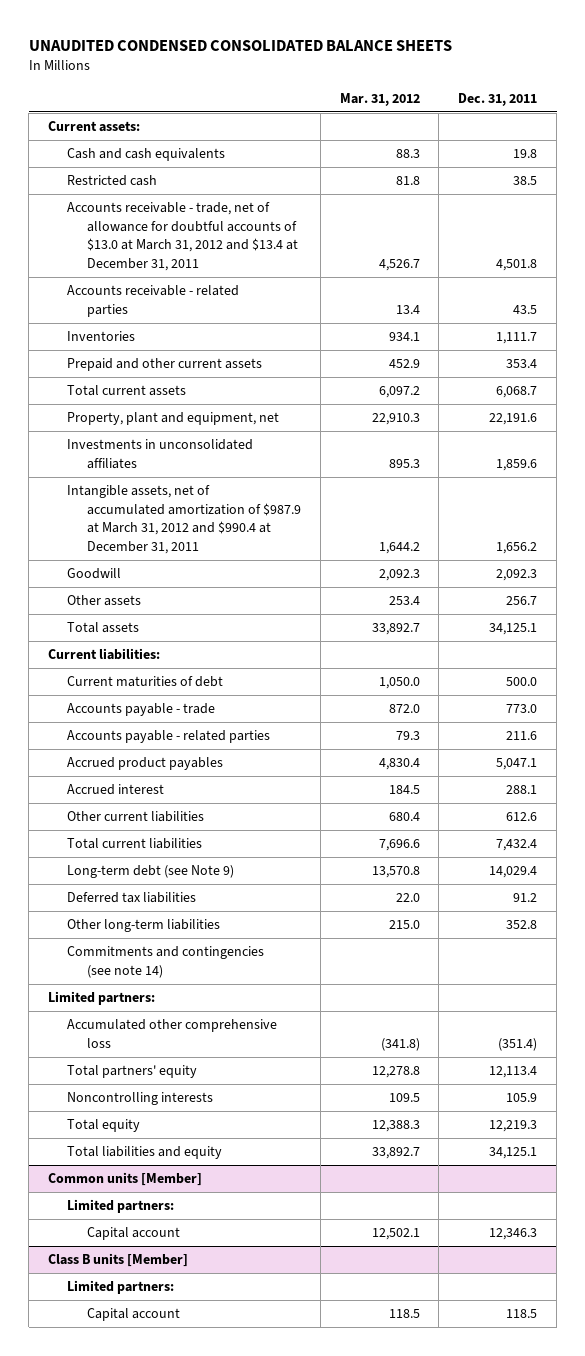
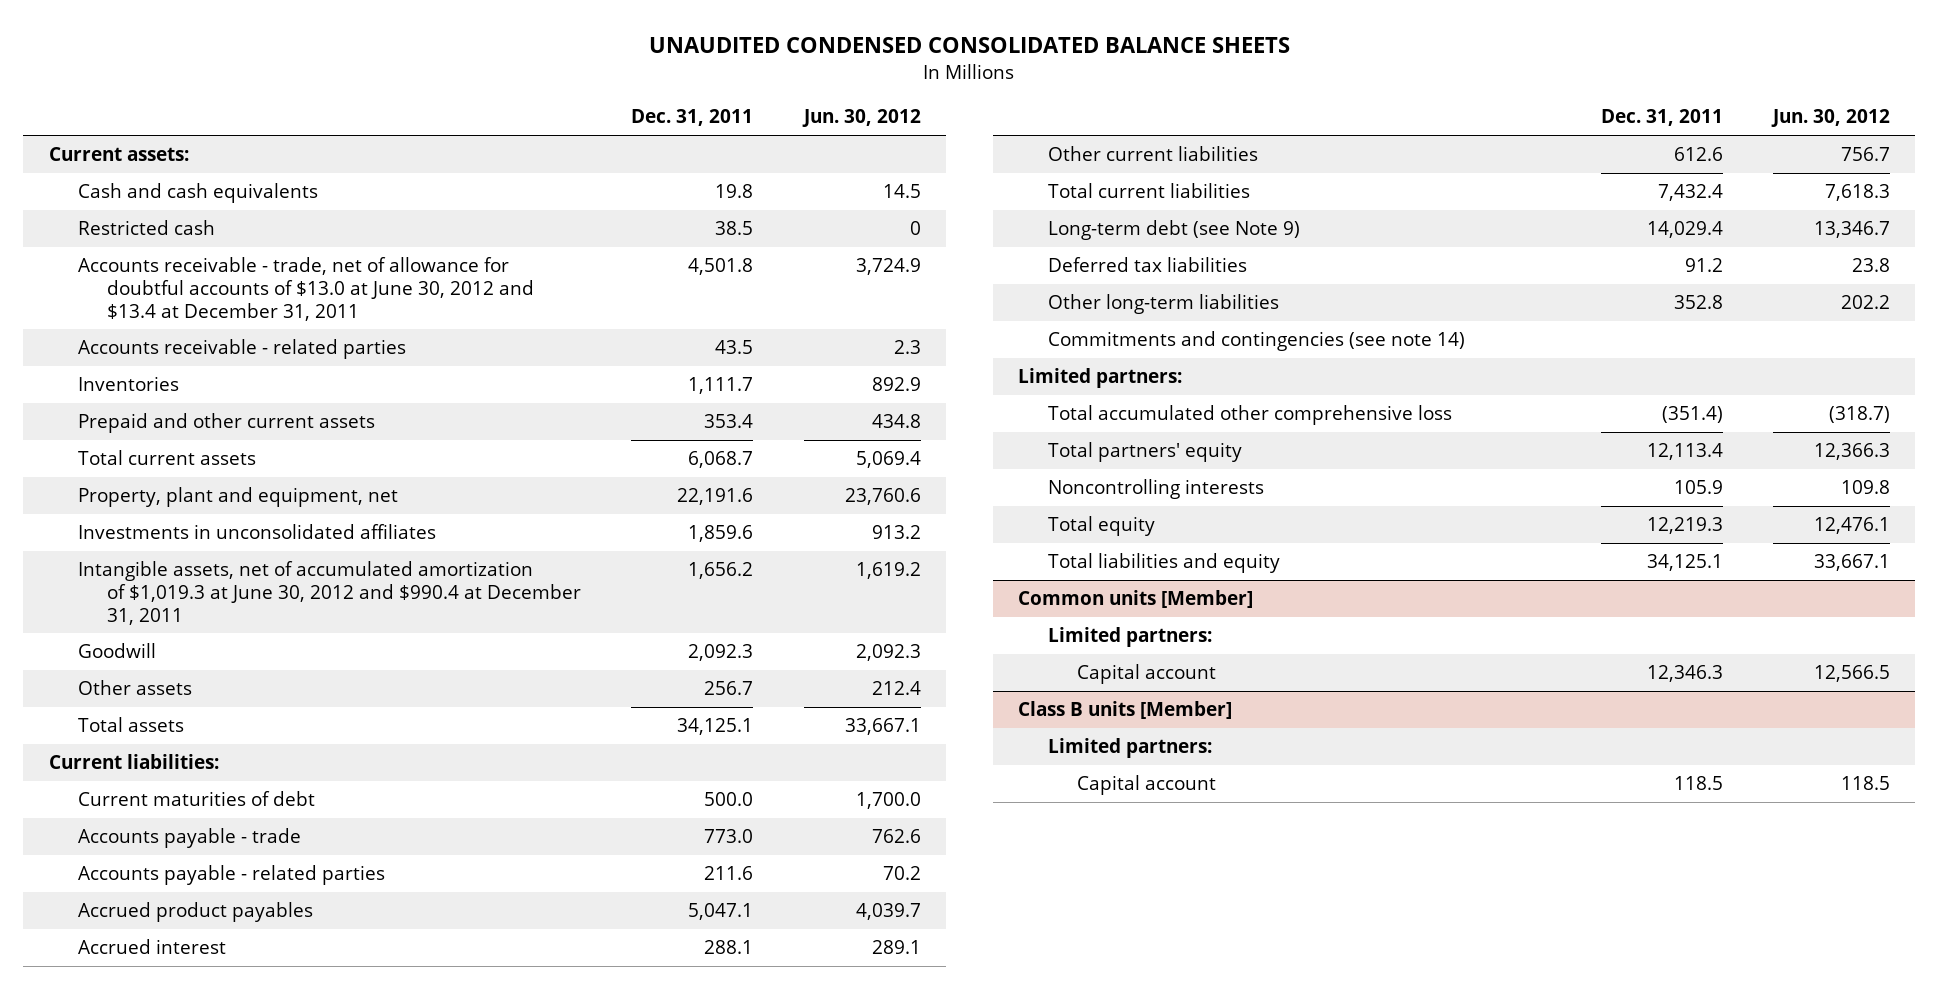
- | Mar. 31, 2012 | Dec. 31, 2011
+ | Dec. 31, 2011 | Jun. 30, 2012
- Accounts receivable - trade, net of allowance for doubtful accounts of $13.0 at March 31, 2012 and $13.4 at December 31, 2011 | 4,526.7 | 4,501.8
+ Accounts receivable - trade, net of allowance for doubtful accounts of $13.0 at June 30, 2012 and $13.4 at December 31, 2011 | 4,501.8 | 3,724.9
- Intangible assets, net of accumulated amortization of $987.9 at March 31, 2012 and $990.4 at December 31, 2011 | 1,644.2 | 1,656.2
+ Intangible assets, net of accumulated amortization of $1,019.3 at June 30, 2012 and $990.4 at December 31, 2011 | 1,656.2 | 1,619.2
- Accumulated other comprehensive loss | (341.8) | (351.4)
+ Total accumulated other comprehensive loss | (351.4) | (318.7)

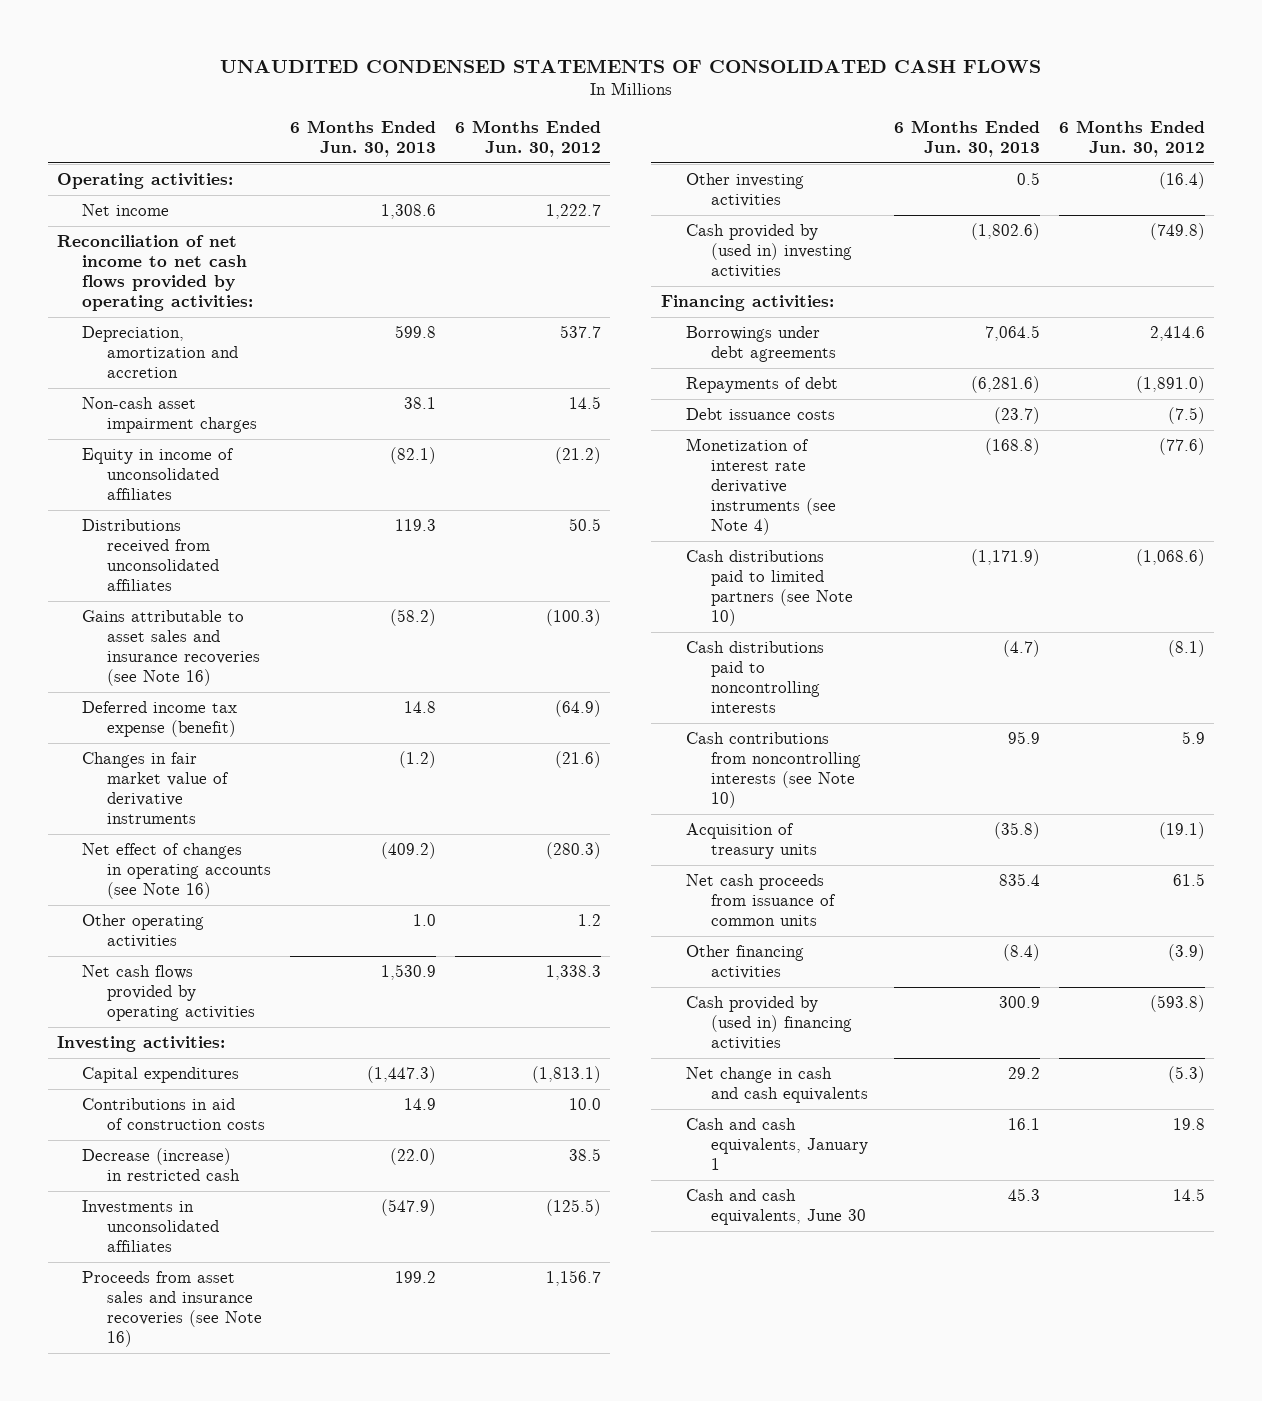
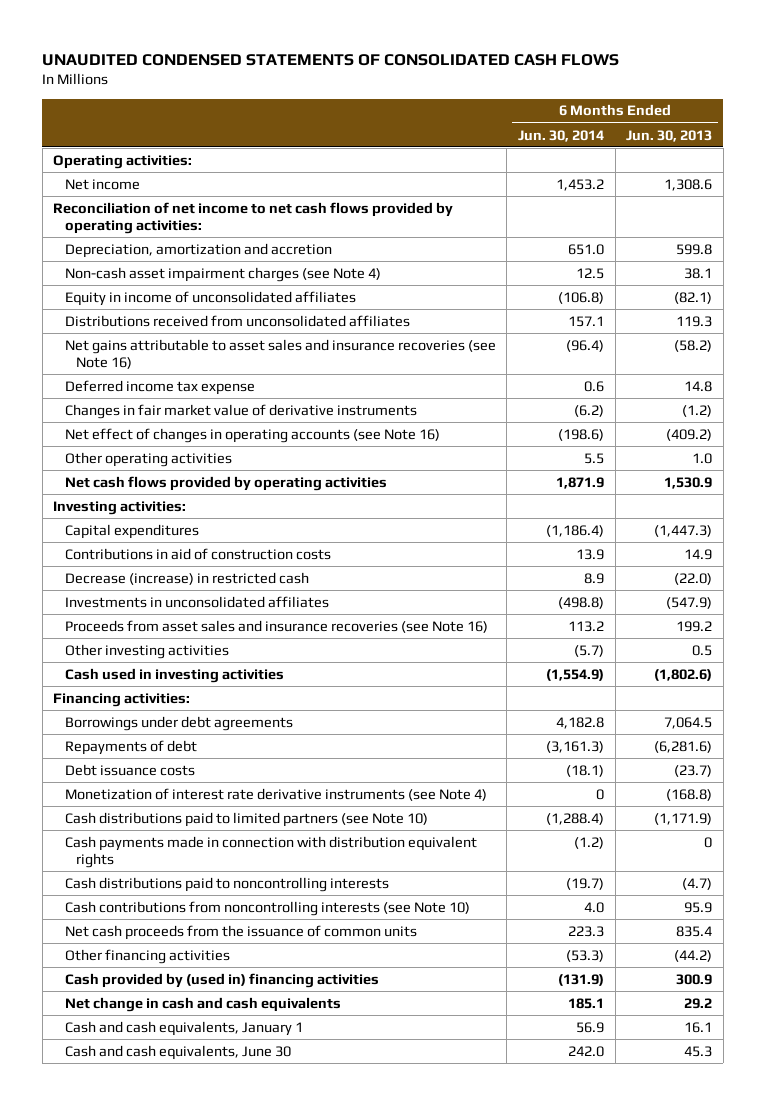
- | 6 Months Ended Jun. 30, 2013 | 6 Months Ended Jun. 30, 2012
+ | 6 Months Ended Jun. 30, 2014 | 6 Months Ended Jun. 30, 2013
- Non-cash asset impairment charges | 38.1 | 14.5
+ Non-cash asset impairment charges (see Note 4) | 12.5 | 38.1
- Gains attributable to asset sales and insurance recoveries (see Note 16) | (58.2) | (100.3)
- Deferred income tax expense (benefit) | 14.8 | (64.9)
+ Net gains attributable to asset sales and insurance recoveries (see Note 16) | (96.4) | (58.2)
+ Deferred income tax expense | 0.6 | 14.8
- Cash provided by (used in) investing activities | (1,802.6) | (749.8)
+ Cash used in investing activities | (1,554.9) | (1,802.6)
+ Cash payments made in connection with distribution equivalent rights | (1.2) | 0
- Acquisition of treasury units | (35.8) | (19.1)
- Net cash proceeds from issuance of common units | 835.4 | 61.5
- Other financing activities | (8.4) | (3.9)
+ Net cash proceeds from the issuance of common units | 223.3 | 835.4
+ Other financing activities | (53.3) | (44.2)

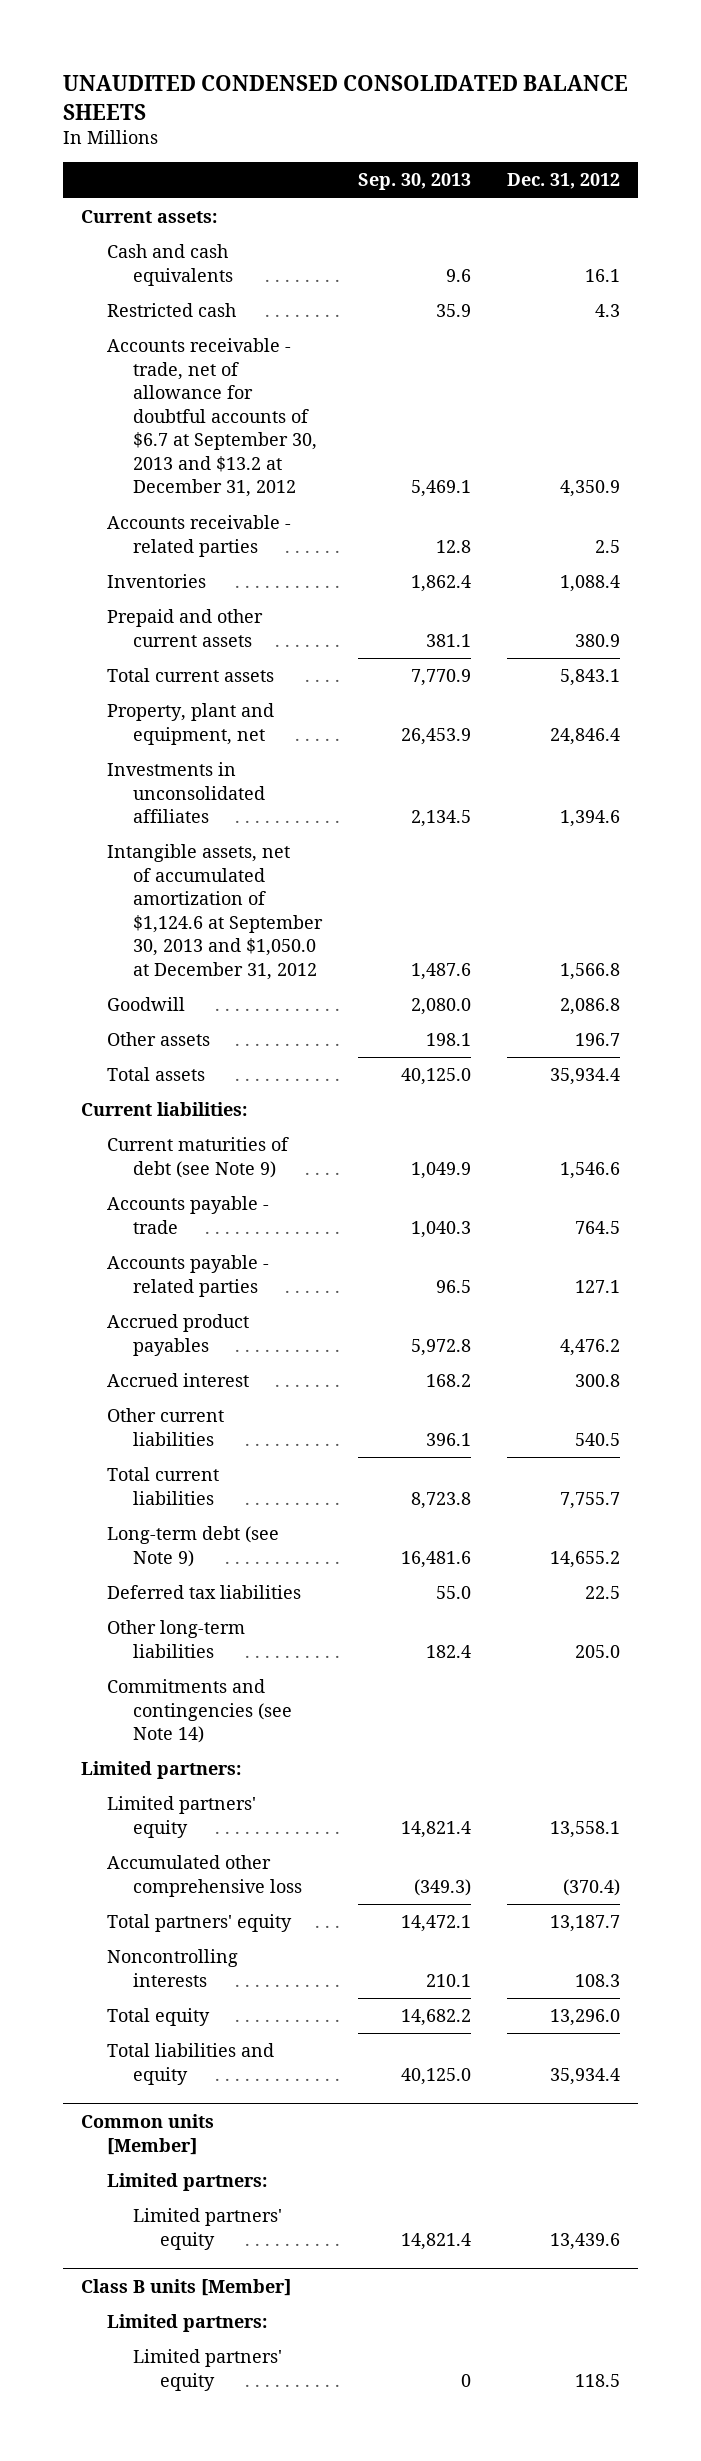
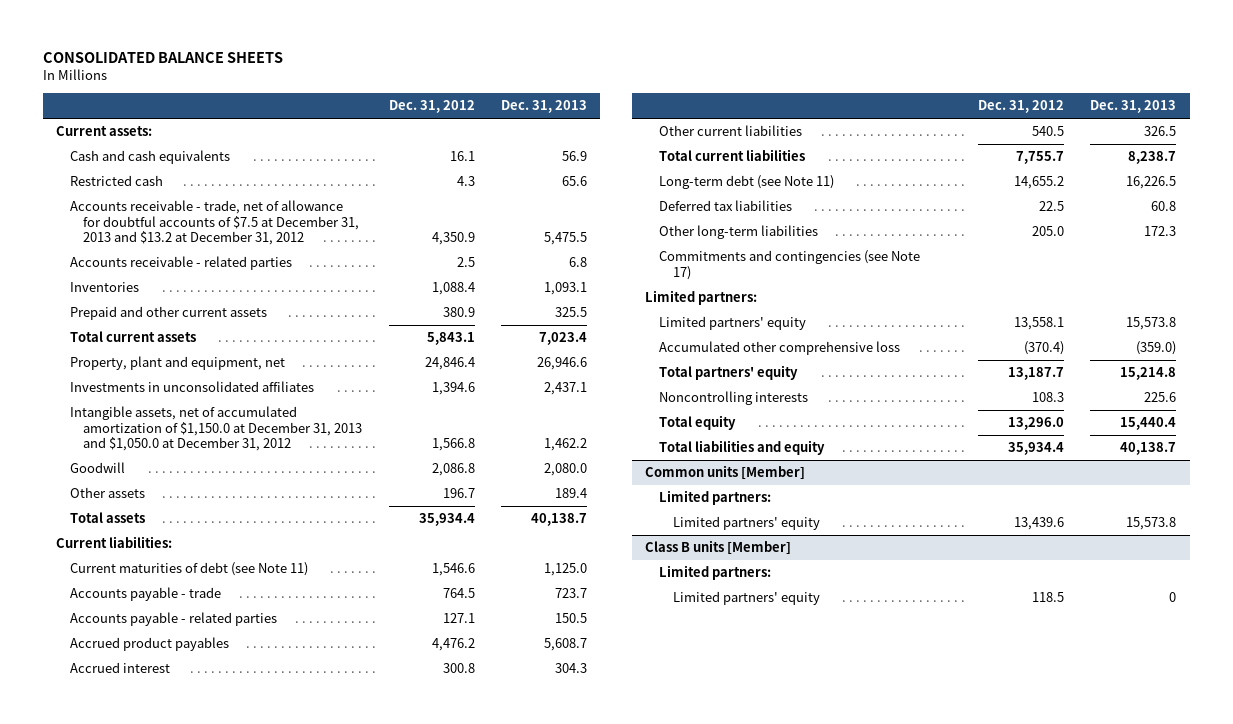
- UNAUDITED CONDENSED CONSOLIDATED BALANCE SHEETS
+ CONSOLIDATED BALANCE SHEETS
- | Sep. 30, 2013 | Dec. 31, 2012
+ | Dec. 31, 2012 | Dec. 31, 2013
- Accounts receivable - trade, net of allowance for doubtful accounts of $6.7 at September 30, 2013 and $13.2 at December 31, 2012 | 5,469.1 | 4,350.9
+ Accounts receivable - trade, net of allowance for doubtful accounts of $7.5 at December 31, 2013 and $13.2 at December 31, 2012 | 4,350.9 | 5,475.5
- Intangible assets, net of accumulated amortization of $1,124.6 at September 30, 2013 and $1,050.0 at December 31, 2012 | 1,487.6 | 1,566.8
+ Intangible assets, net of accumulated amortization of $1,150.0 at December 31, 2013 and $1,050.0 at December 31, 2012 | 1,566.8 | 1,462.2
- Current maturities of debt (see Note 9) | 1,049.9 | 1,546.6
+ Current maturities of debt (see Note 11) | 1,546.6 | 1,125.0
- Long-term debt (see Note 9) | 16,481.6 | 14,655.2
+ Long-term debt (see Note 11) | 14,655.2 | 16,226.5
- Commitments and contingencies (see Note 14)
+ Commitments and contingencies (see Note 17)

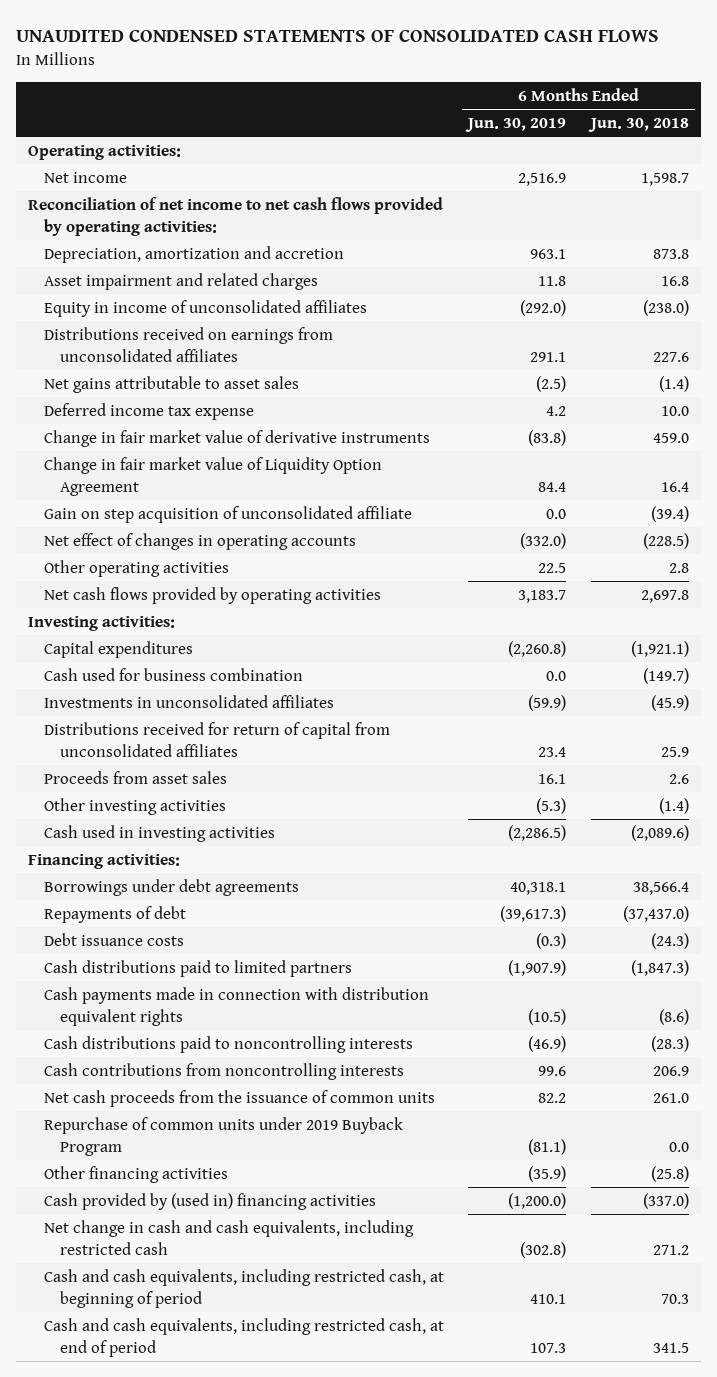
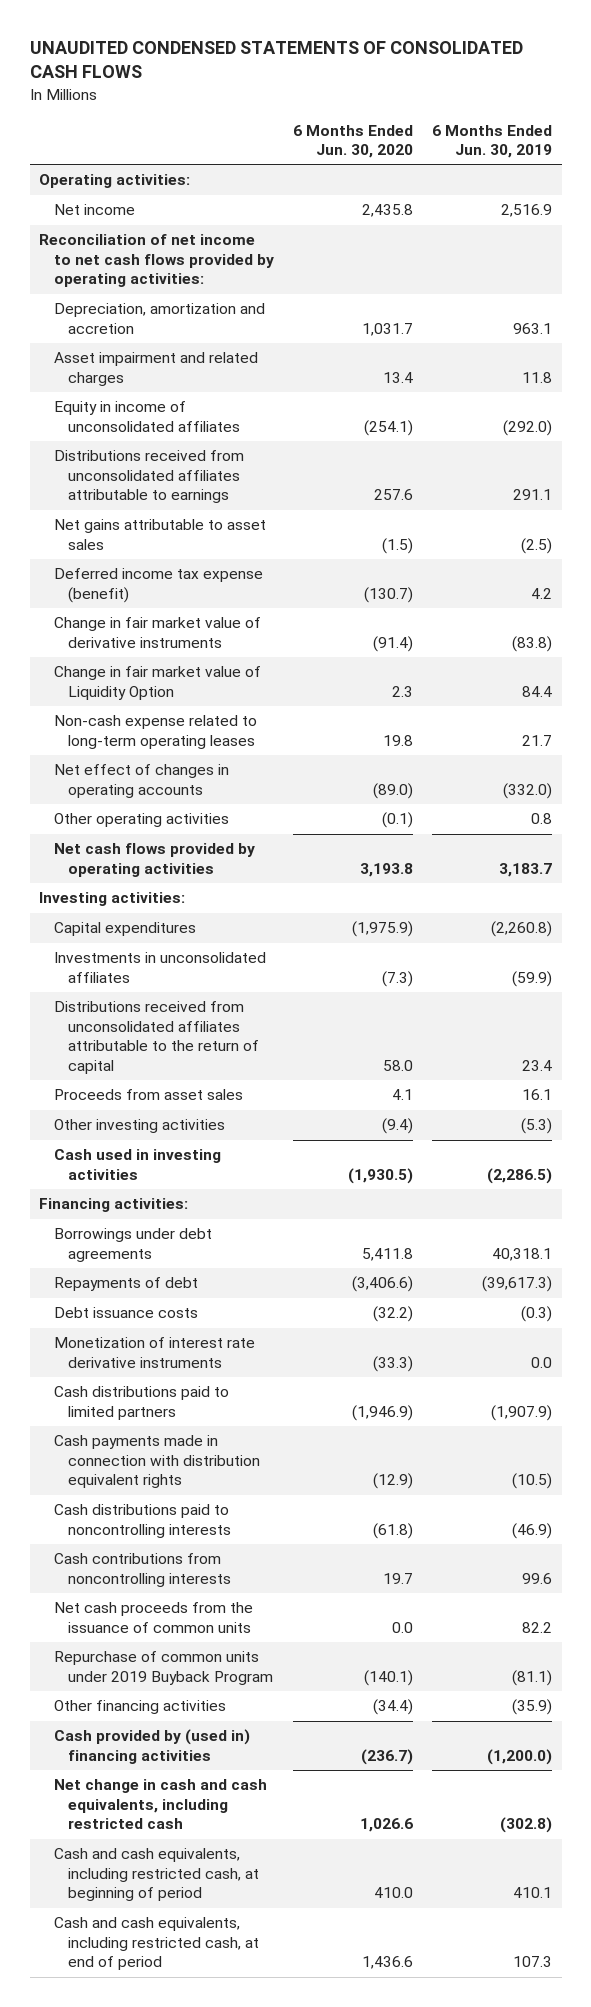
- | 6 Months Ended Jun. 30, 2019 | 6 Months Ended Jun. 30, 2018
+ | 6 Months Ended Jun. 30, 2020 | 6 Months Ended Jun. 30, 2019
- Distributions received on earnings from unconsolidated affiliates | 291.1 | 227.6
+ Distributions received from unconsolidated affiliates attributable to earnings | 257.6 | 291.1
- Deferred income tax expense | 4.2 | 10.0
+ Deferred income tax expense (benefit) | (130.7) | 4.2
- Change in fair market value of Liquidity Option Agreement | 84.4 | 16.4
- Gain on step acquisition of unconsolidated affiliate | 0.0 | (39.4)
+ Change in fair market value of Liquidity Option | 2.3 | 84.4
+ Non-cash expense related to long-term operating leases | 19.8 | 21.7
- Other operating activities | 22.5 | 2.8
+ Other operating activities | (0.1) | 0.8
- Cash used for business combination | 0.0 | (149.7)
- Distributions received for return of capital from unconsolidated affiliates | 23.4 | 25.9
+ Distributions received from unconsolidated affiliates attributable to the return of capital | 58.0 | 23.4
+ Monetization of interest rate derivative instruments | (33.3) | 0.0

